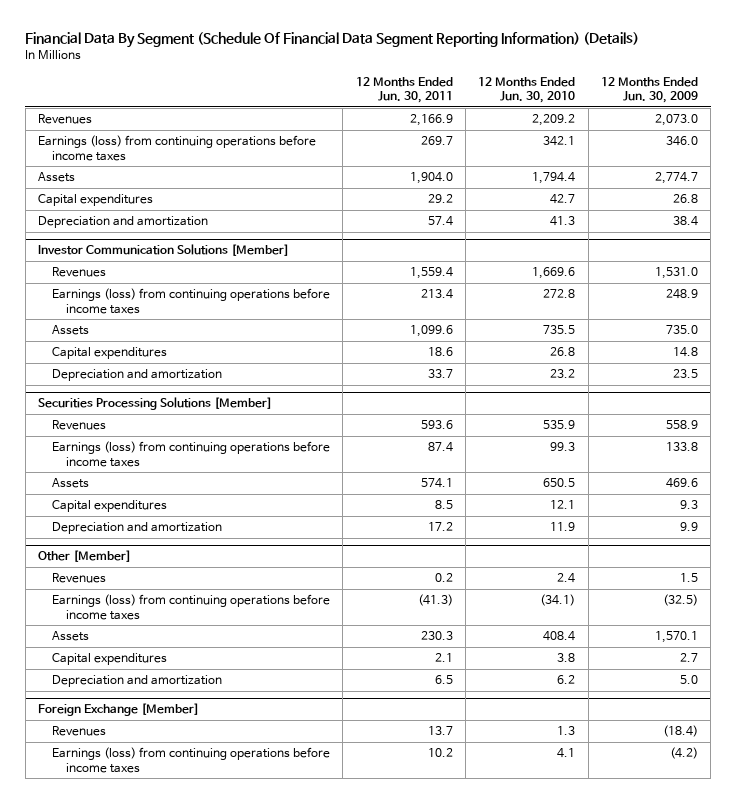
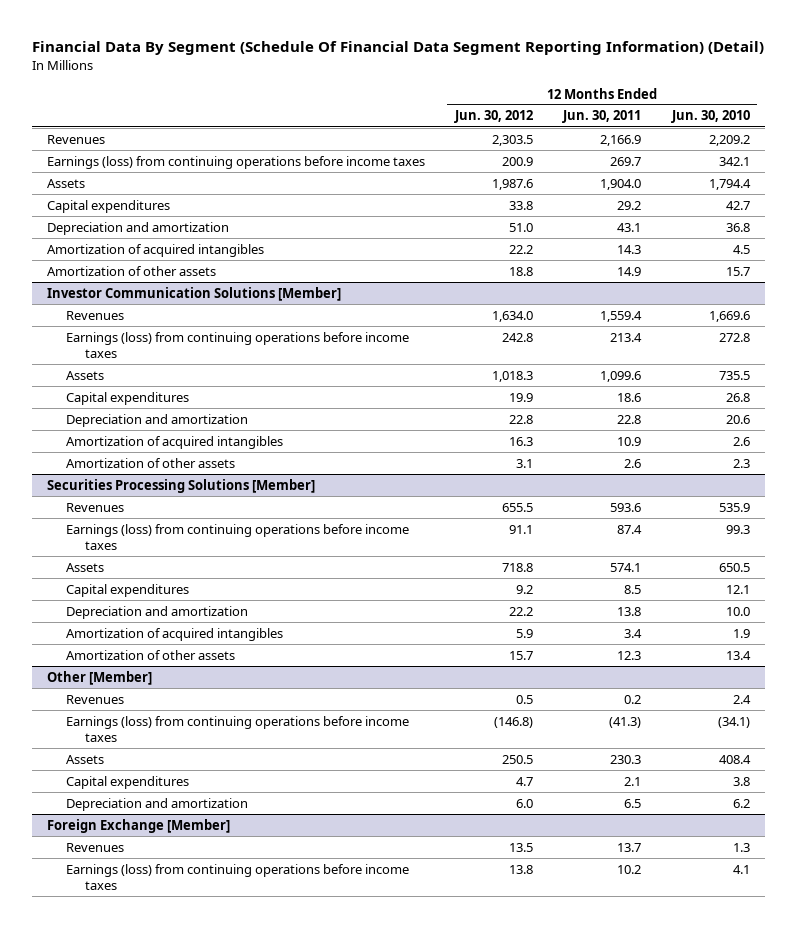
- Financial Data By Segment (Schedule Of Financial Data Segment Reporting Information) (Details)
+ Financial Data By Segment (Schedule Of Financial Data Segment Reporting Information) (Detail)
- | 12 Months Ended Jun. 30, 2011 | 12 Months Ended Jun. 30, 2010 | 12 Months Ended Jun. 30, 2009
+ | 12 Months Ended Jun. 30, 2012 | 12 Months Ended Jun. 30, 2011 | 12 Months Ended Jun. 30, 2010
- Depreciation and amortization | 57.4 | 41.3 | 38.4
+ Depreciation and amortization | 51.0 | 43.1 | 36.8
+ Amortization of acquired intangibles | 22.2 | 14.3 | 4.5
+ Amortization of other assets | 18.8 | 14.9 | 15.7
@ Investor Communication Solutions [Member]
- Depreciation and amortization | 33.7 | 23.2 | 23.5
+ Depreciation and amortization | 22.8 | 22.8 | 20.6
+ Amortization of acquired intangibles | 16.3 | 10.9 | 2.6
+ Amortization of other assets | 3.1 | 2.6 | 2.3
@ Securities Processing Solutions [Member]
- Depreciation and amortization | 17.2 | 11.9 | 9.9
+ Depreciation and amortization | 22.2 | 13.8 | 10.0
+ Amortization of acquired intangibles | 5.9 | 3.4 | 1.9
+ Amortization of other assets | 15.7 | 12.3 | 13.4

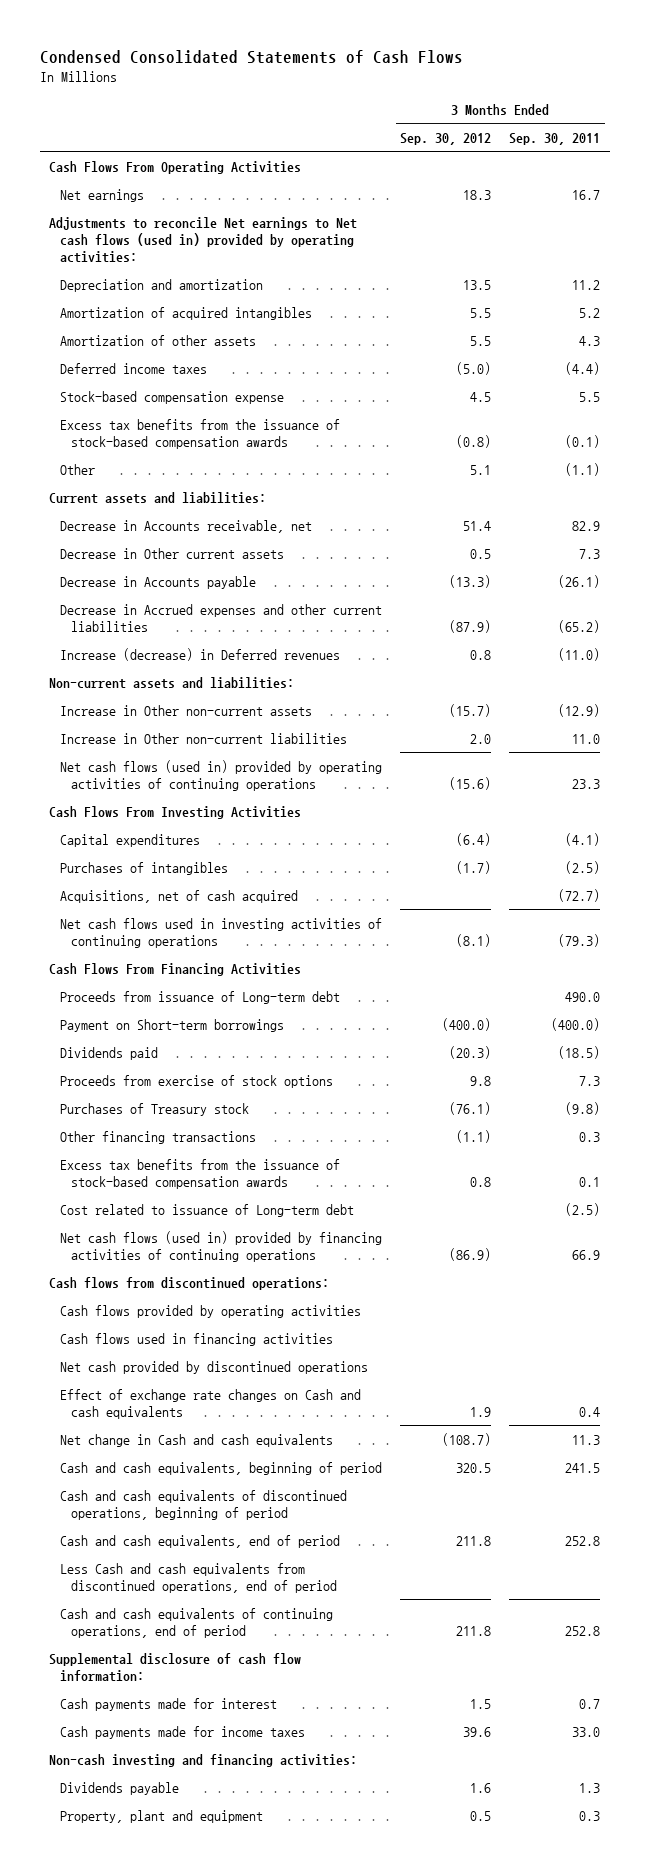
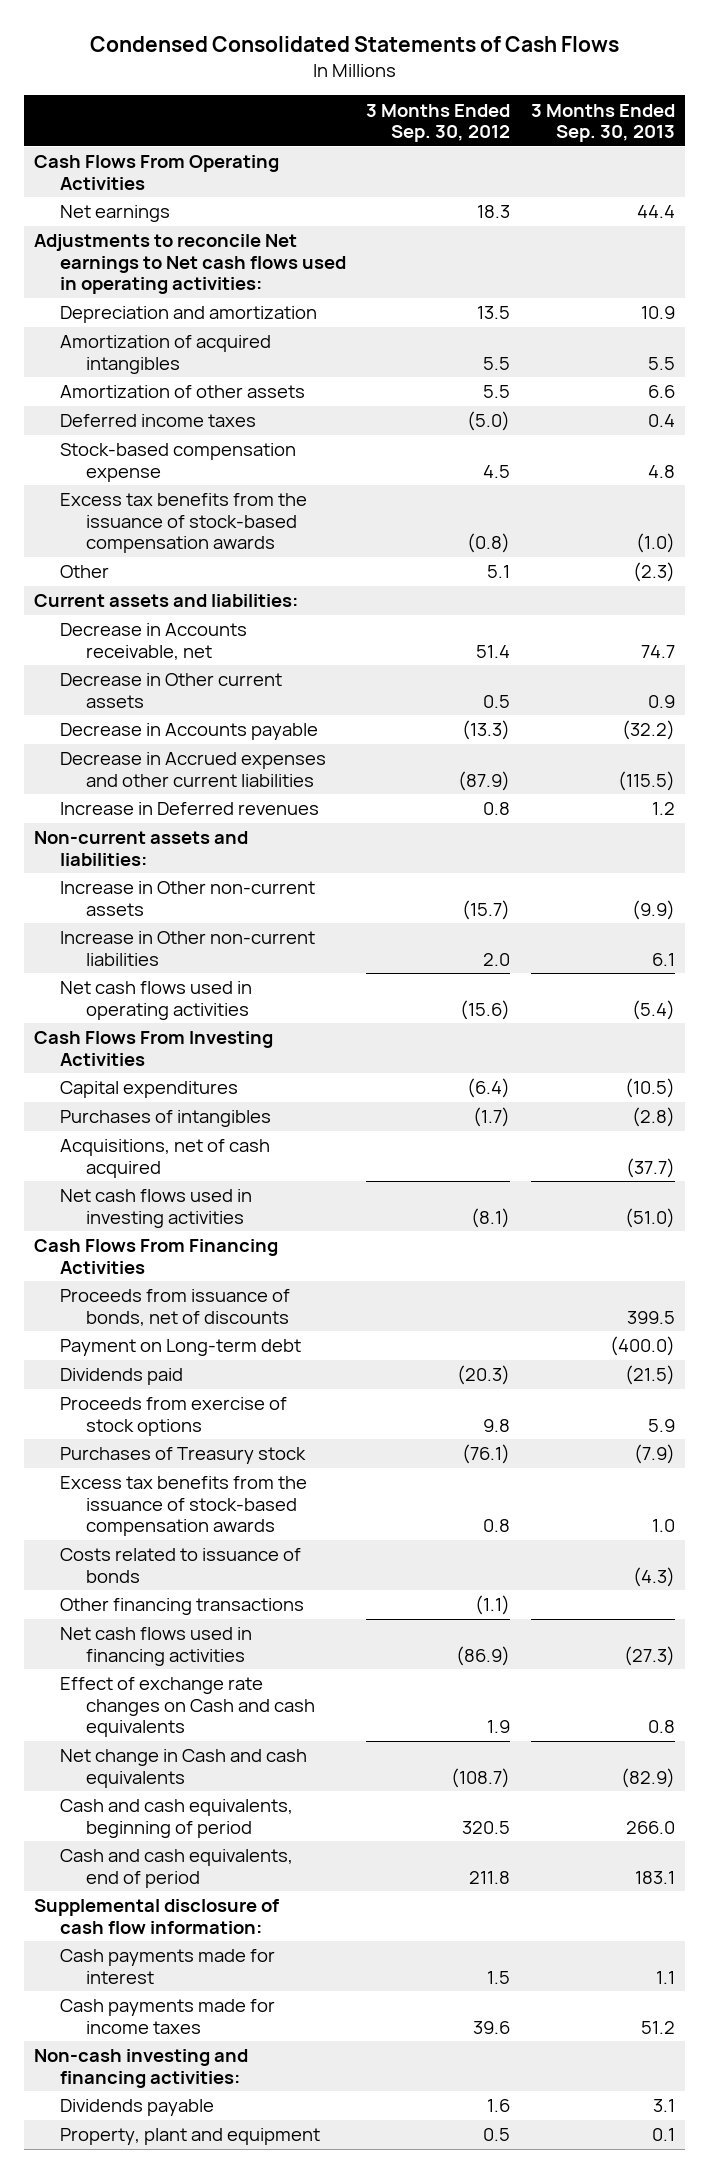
- | 3 Months Ended Sep. 30, 2012 | 3 Months Ended Sep. 30, 2011
+ | 3 Months Ended Sep. 30, 2012 | 3 Months Ended Sep. 30, 2013
- Adjustments to reconcile Net earnings to Net cash flows (used in) provided by operating activities:
+ Adjustments to reconcile Net earnings to Net cash flows used in operating activities:
- Increase (decrease) in Deferred revenues | 0.8 | (11.0)
+ Increase in Deferred revenues | 0.8 | 1.2
- Net cash flows (used in) provided by operating activities of continuing operations | (15.6) | 23.3
+ Net cash flows used in operating activities | (15.6) | (5.4)
- Net cash flows used in investing activities of continuing operations | (8.1) | (79.3)
+ Net cash flows used in investing activities | (8.1) | (51.0)
- Proceeds from issuance of Long-term debt | | 490.0
- Payment on Short-term borrowings | (400.0) | (400.0)
+ Proceeds from issuance of bonds, net of discounts | | 399.5
+ Payment on Long-term debt | | (400.0)
- Cost related to issuance of Long-term debt | | (2.5)
- Net cash flows (used in) provided by financing activities of continuing operations | (86.9) | 66.9
- Cash flows from discontinued operations:
- Cash flows provided by operating activities
- Cash flows used in financing activities
- Net cash provided by discontinued operations
+ Costs related to issuance of bonds | | (4.3)
moved down: Other financing transactions | (1.1) |
+ Net cash flows used in financing activities | (86.9) | (27.3)
- Cash and cash equivalents of discontinued operations, beginning of period
- Less Cash and cash equivalents from discontinued operations, end of period
- Cash and cash equivalents of continuing operations, end of period | 211.8 | 252.8

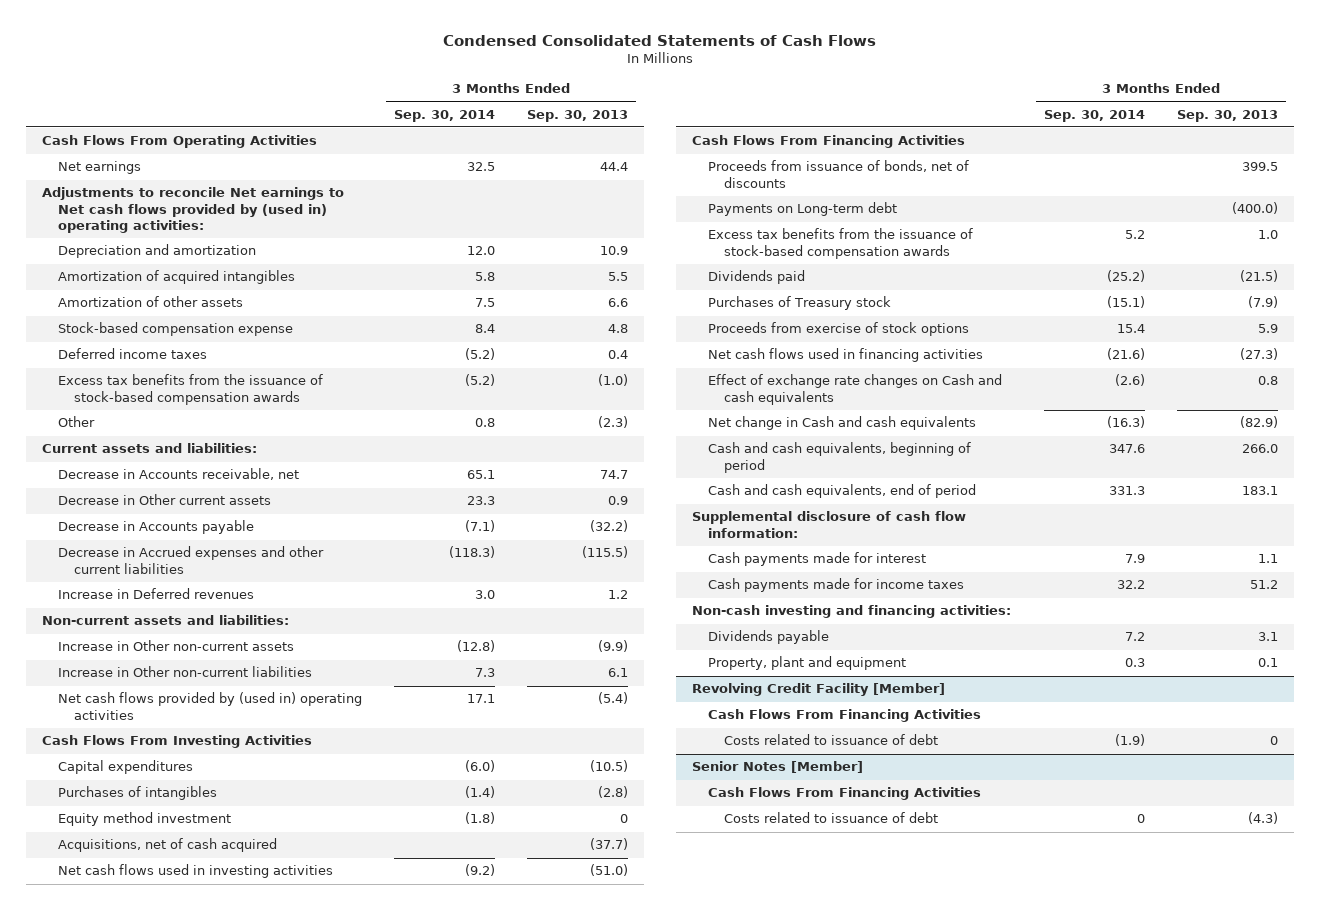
- | 3 Months Ended Sep. 30, 2012 | 3 Months Ended Sep. 30, 2013
+ | 3 Months Ended Sep. 30, 2014 | 3 Months Ended Sep. 30, 2013
- Adjustments to reconcile Net earnings to Net cash flows used in operating activities:
+ Adjustments to reconcile Net earnings to Net cash flows provided by (used in) operating activities:
moved down: Deferred income taxes | (5.2) | 0.4
- Net cash flows used in operating activities | (15.6) | (5.4)
+ Net cash flows provided by (used in) operating activities | 17.1 | (5.4)
+ Equity method investment | (1.8) | 0
- Payment on Long-term debt | | (400.0)
+ Payments on Long-term debt | | (400.0)
moved up: Excess tax benefits from the issuance of stock-based compensation awards | 5.2 | 1.0
- Costs related to issuance of bonds | | (4.3)
- Other financing transactions | (1.1) |
moved down: Proceeds from exercise of stock options | 15.4 | 5.9
+ Revolving Credit Facility [Member]
+ Cash Flows From Financing Activities
+ Costs related to issuance of debt | (1.9) | 0
+ Senior Notes [Member]
+ Cash Flows From Financing Activities
+ Costs related to issuance of debt | 0 | (4.3)

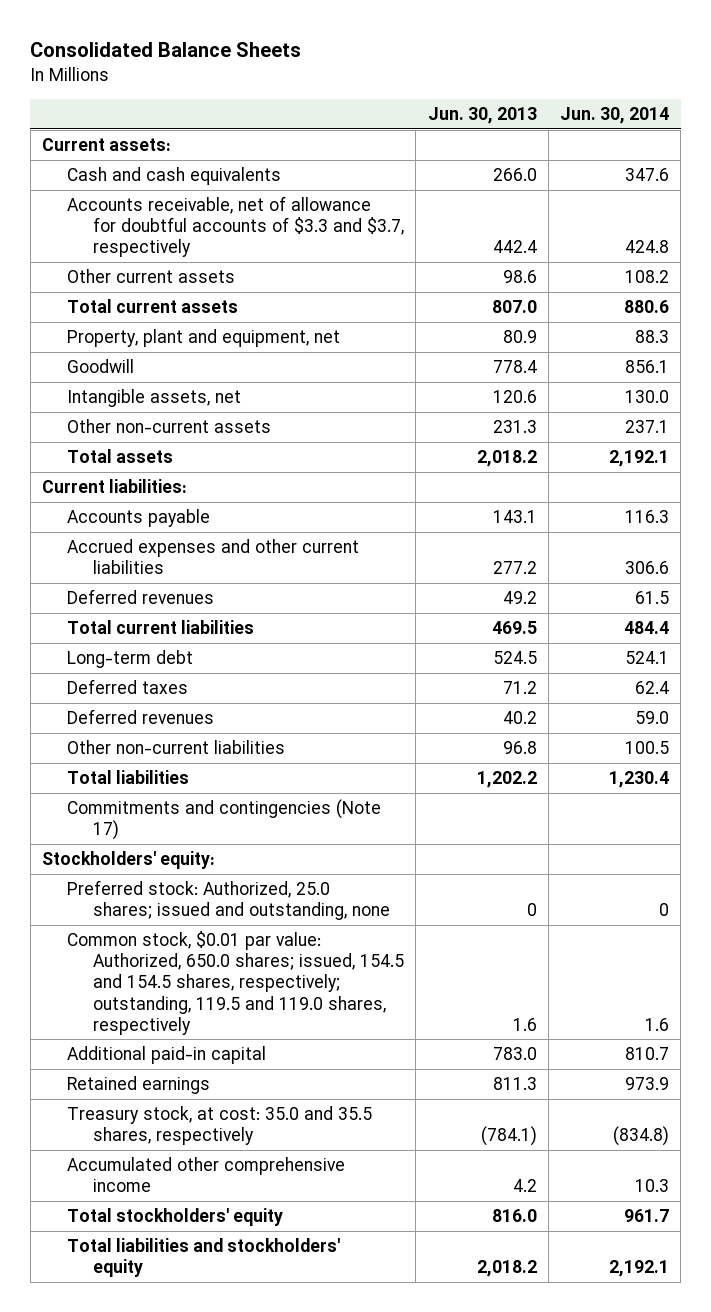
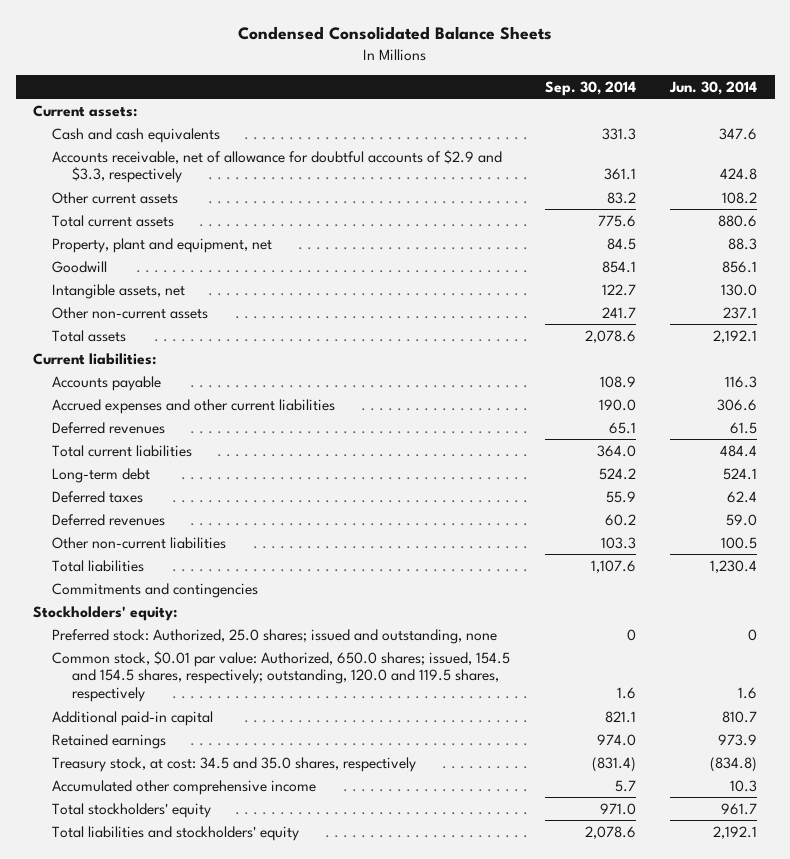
- Consolidated Balance Sheets
+ Condensed Consolidated Balance Sheets
- | Jun. 30, 2013 | Jun. 30, 2014
+ | Sep. 30, 2014 | Jun. 30, 2014
- Accounts receivable, net of allowance for doubtful accounts of $3.3 and $3.7, respectively | 442.4 | 424.8
+ Accounts receivable, net of allowance for doubtful accounts of $2.9 and $3.3, respectively | 361.1 | 424.8
- Commitments and contingencies (Note 17)
+ Commitments and contingencies
- Common stock, $0.01 par value: Authorized, 650.0 shares; issued, 154.5 and 154.5 shares, respectively; outstanding, 119.5 and 119.0 shares, respectively | 1.6 | 1.6
+ Common stock, $0.01 par value: Authorized, 650.0 shares; issued, 154.5 and 154.5 shares, respectively; outstanding, 120.0 and 119.5 shares, respectively | 1.6 | 1.6
- Treasury stock, at cost: 35.0 and 35.5 shares, respectively | (784.1) | (834.8)
+ Treasury stock, at cost: 34.5 and 35.0 shares, respectively | (831.4) | (834.8)

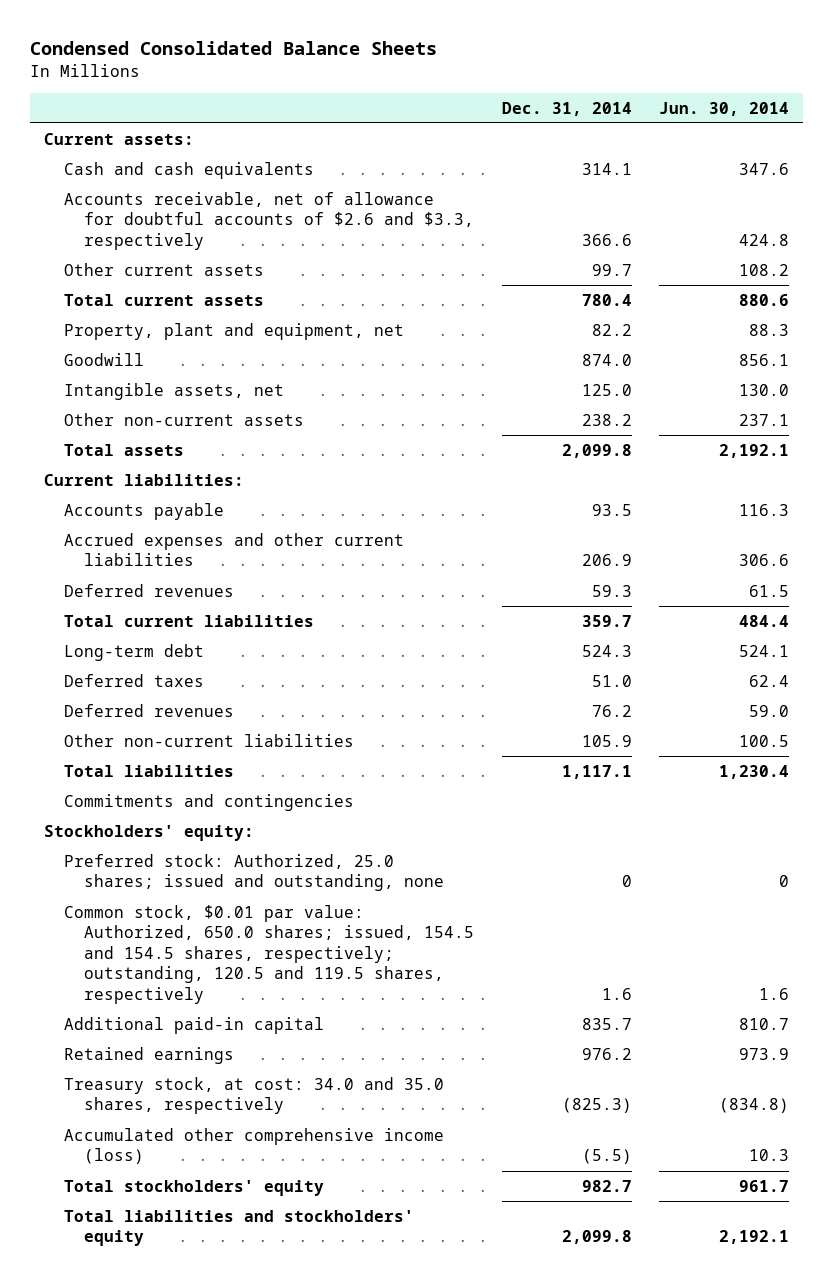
- | Sep. 30, 2014 | Jun. 30, 2014
+ | Dec. 31, 2014 | Jun. 30, 2014
- Accounts receivable, net of allowance for doubtful accounts of $2.9 and $3.3, respectively | 361.1 | 424.8
+ Accounts receivable, net of allowance for doubtful accounts of $2.6 and $3.3, respectively | 366.6 | 424.8
- Common stock, $0.01 par value: Authorized, 650.0 shares; issued, 154.5 and 154.5 shares, respectively; outstanding, 120.0 and 119.5 shares, respectively | 1.6 | 1.6
+ Common stock, $0.01 par value: Authorized, 650.0 shares; issued, 154.5 and 154.5 shares, respectively; outstanding, 120.5 and 119.5 shares, respectively | 1.6 | 1.6
- Treasury stock, at cost: 34.5 and 35.0 shares, respectively | (831.4) | (834.8)
- Accumulated other comprehensive income | 5.7 | 10.3
+ Treasury stock, at cost: 34.0 and 35.0 shares, respectively | (825.3) | (834.8)
+ Accumulated other comprehensive income (loss) | (5.5) | 10.3

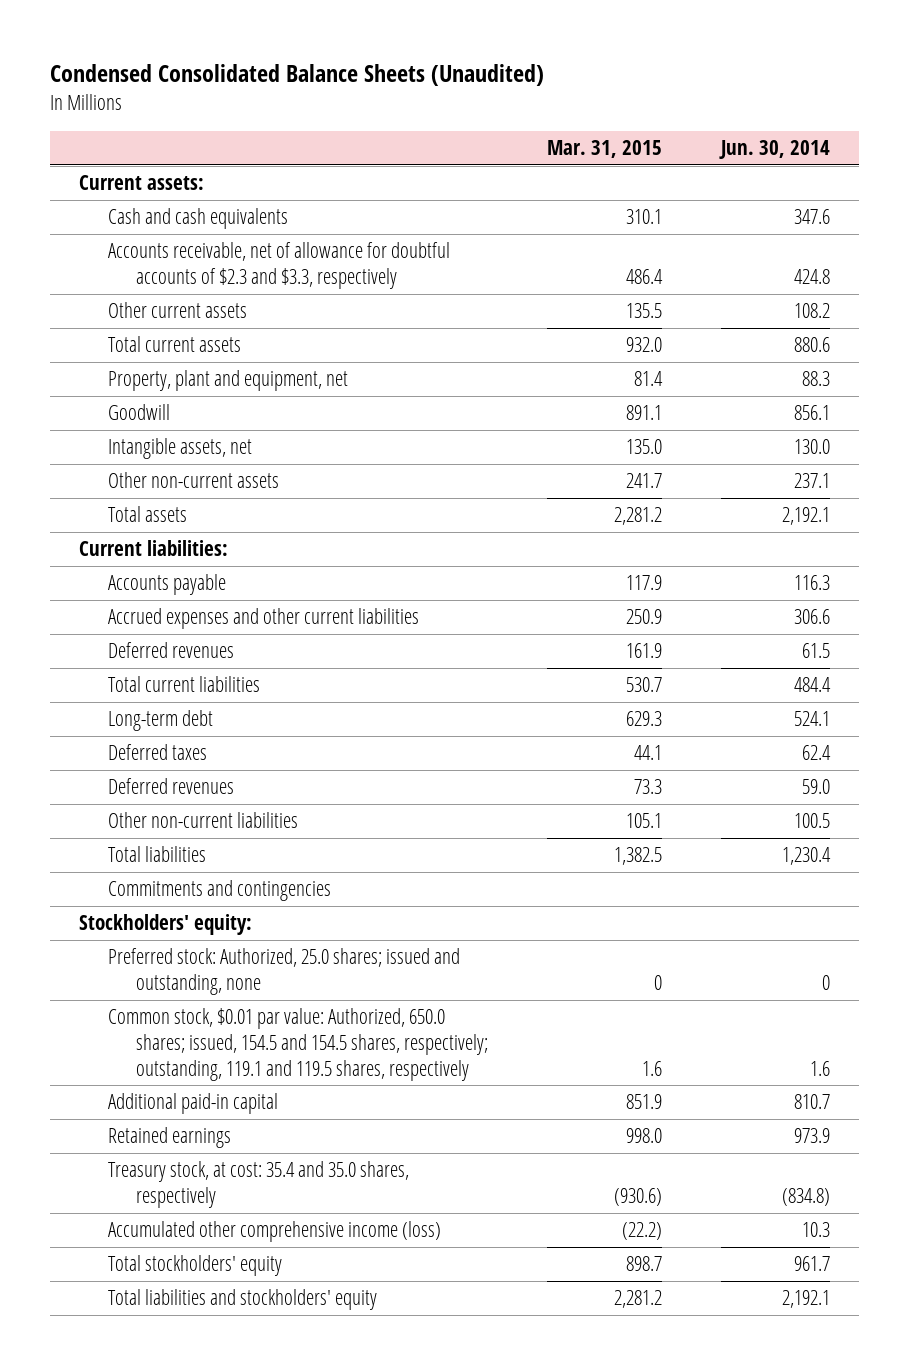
- Condensed Consolidated Balance Sheets
+ Condensed Consolidated Balance Sheets (Unaudited)
- | Dec. 31, 2014 | Jun. 30, 2014
+ | Mar. 31, 2015 | Jun. 30, 2014
- Accounts receivable, net of allowance for doubtful accounts of $2.6 and $3.3, respectively | 366.6 | 424.8
+ Accounts receivable, net of allowance for doubtful accounts of $2.3 and $3.3, respectively | 486.4 | 424.8
- Common stock, $0.01 par value: Authorized, 650.0 shares; issued, 154.5 and 154.5 shares, respectively; outstanding, 120.5 and 119.5 shares, respectively | 1.6 | 1.6
+ Common stock, $0.01 par value: Authorized, 650.0 shares; issued, 154.5 and 154.5 shares, respectively; outstanding, 119.1 and 119.5 shares, respectively | 1.6 | 1.6
- Treasury stock, at cost: 34.0 and 35.0 shares, respectively | (825.3) | (834.8)
+ Treasury stock, at cost: 35.4 and 35.0 shares, respectively | (930.6) | (834.8)

